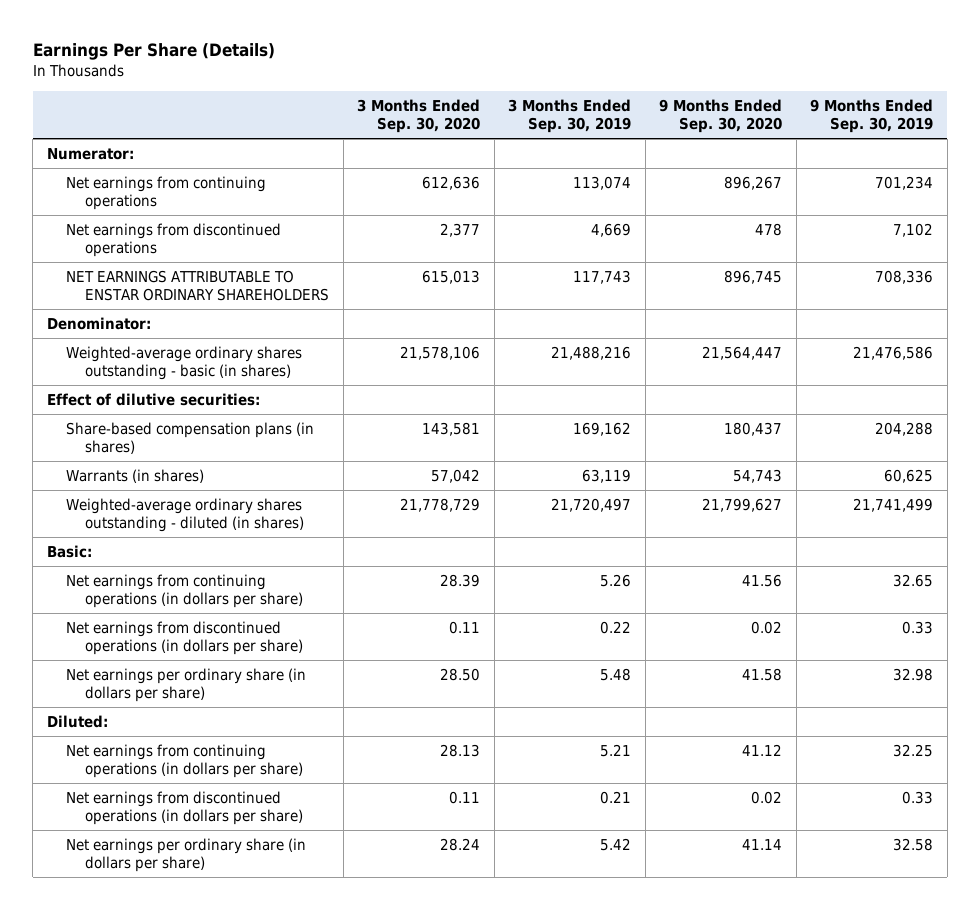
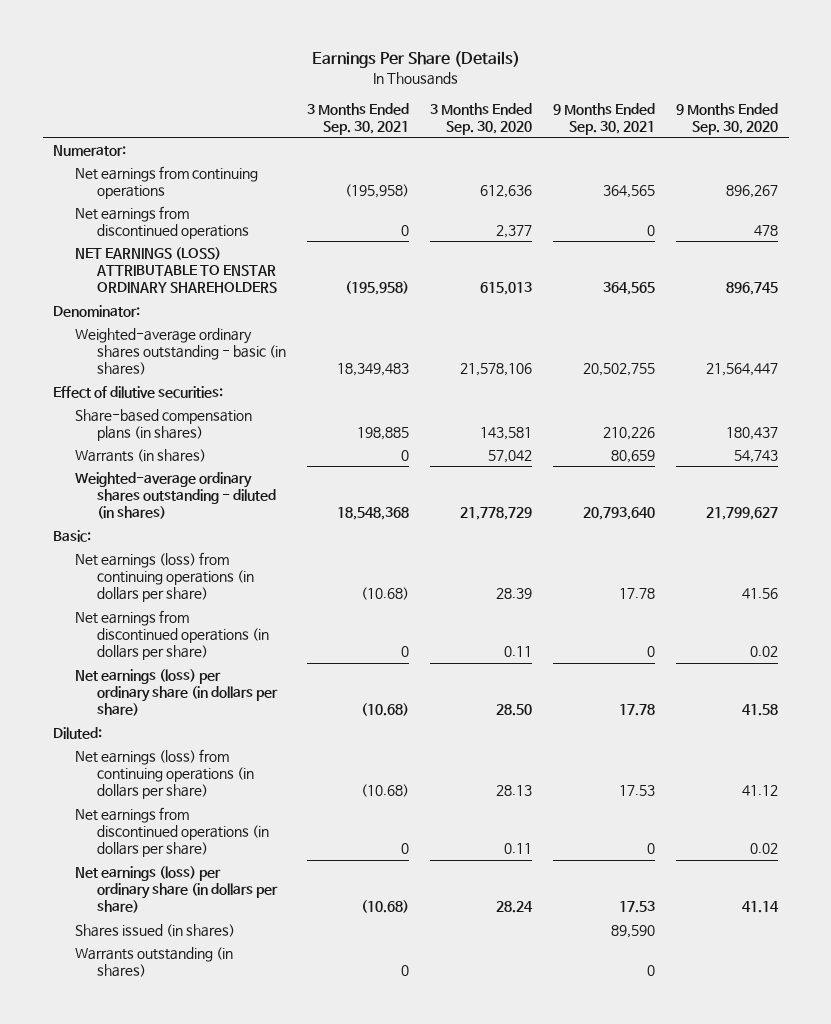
- | 3 Months Ended Sep. 30, 2020 | 3 Months Ended Sep. 30, 2019 | 9 Months Ended Sep. 30, 2020 | 9 Months Ended Sep. 30, 2019
+ | 3 Months Ended Sep. 30, 2021 | 3 Months Ended Sep. 30, 2020 | 9 Months Ended Sep. 30, 2021 | 9 Months Ended Sep. 30, 2020
- NET EARNINGS ATTRIBUTABLE TO ENSTAR ORDINARY SHAREHOLDERS | 615,013 | 117,743 | 896,745 | 708,336
+ NET EARNINGS (LOSS) ATTRIBUTABLE TO ENSTAR ORDINARY SHAREHOLDERS | (195,958) | 615,013 | 364,565 | 896,745
- Net earnings from continuing operations (in dollars per share) | 28.39 | 5.26 | 41.56 | 32.65
+ Net earnings (loss) from continuing operations (in dollars per share) | (10.68) | 28.39 | 17.78 | 41.56
- Net earnings per ordinary share (in dollars per share) | 28.50 | 5.48 | 41.58 | 32.98
+ Net earnings (loss) per ordinary share (in dollars per share) | (10.68) | 28.50 | 17.78 | 41.58
- Net earnings from continuing operations (in dollars per share) | 28.13 | 5.21 | 41.12 | 32.25
+ Net earnings (loss) from continuing operations (in dollars per share) | (10.68) | 28.13 | 17.53 | 41.12
- Net earnings per ordinary share (in dollars per share) | 28.24 | 5.42 | 41.14 | 32.58
+ Net earnings (loss) per ordinary share (in dollars per share) | (10.68) | 28.24 | 17.53 | 41.14
+ Shares issued (in shares) | | | 89,590 |
+ Warrants outstanding (in shares) | 0 | | 0 |

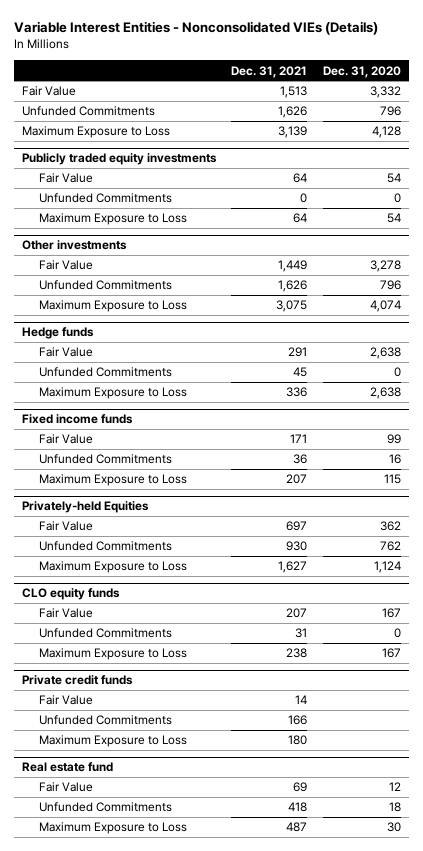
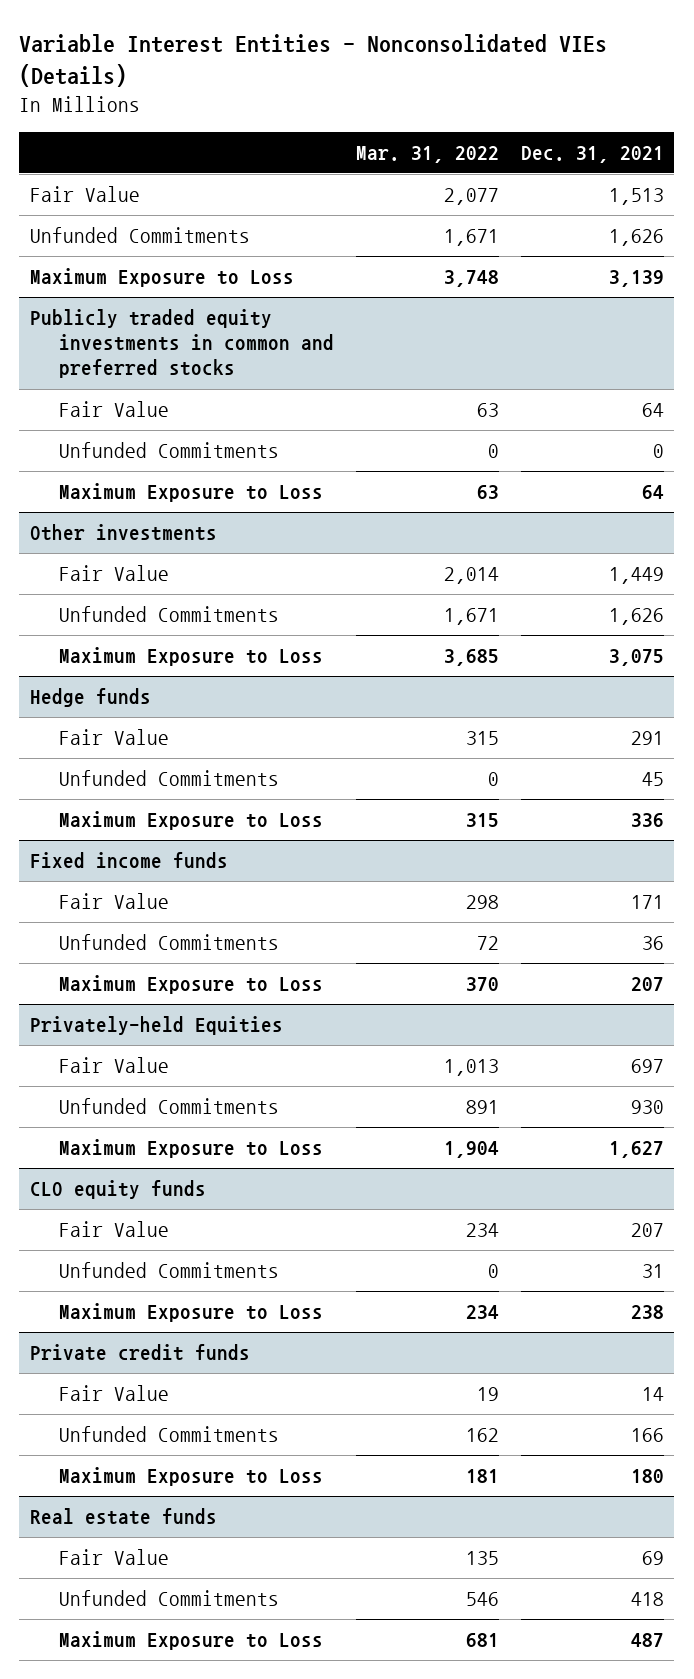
- | Dec. 31, 2021 | Dec. 31, 2020
+ | Mar. 31, 2022 | Dec. 31, 2021
- Publicly traded equity investments
+ Publicly traded equity investments in common and preferred stocks
- Real estate fund
+ Real estate funds

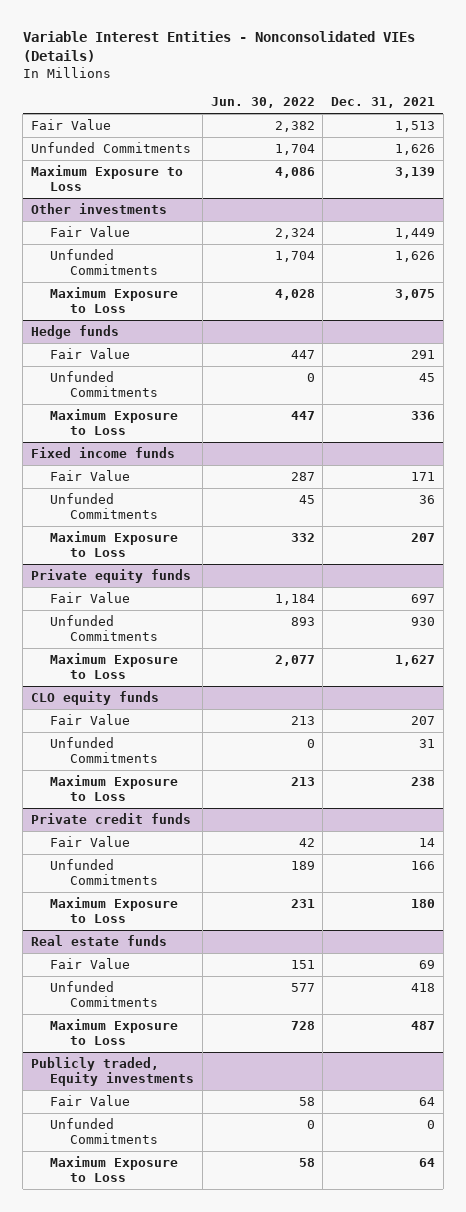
- | Mar. 31, 2022 | Dec. 31, 2021
+ | Jun. 30, 2022 | Dec. 31, 2021
- Publicly traded equity investments in common and preferred stocks
- Fair Value | 63 | 64
- Unfunded Commitments | 0 | 0
- Maximum Exposure to Loss | 63 | 64
- Privately-held Equities
+ Private equity funds
+ Publicly traded, Equity investments
+ Fair Value | 58 | 64
+ Unfunded Commitments | 0 | 0
+ Maximum Exposure to Loss | 58 | 64

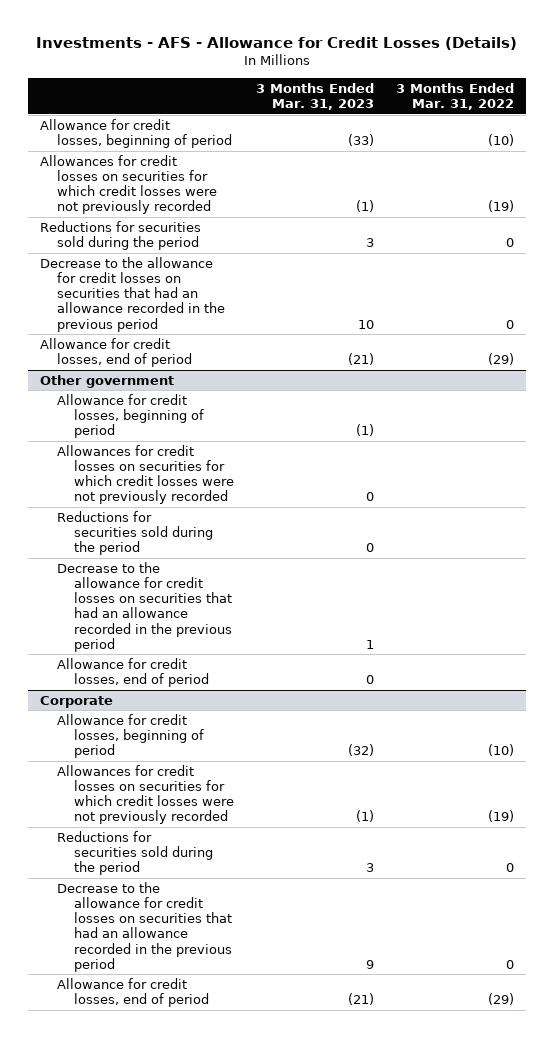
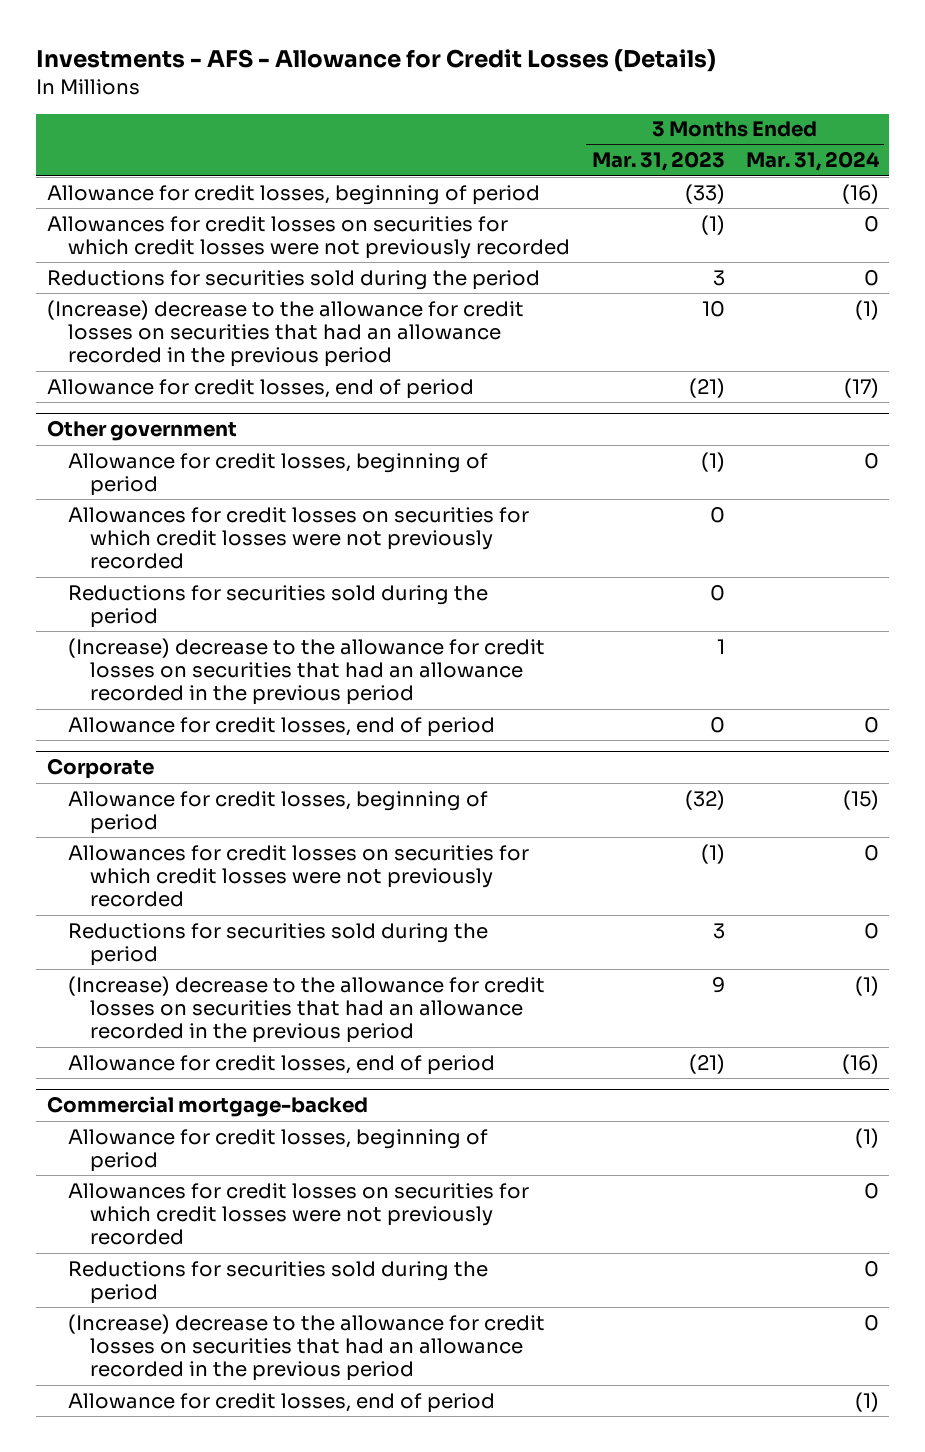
- | 3 Months Ended Mar. 31, 2023 | 3 Months Ended Mar. 31, 2022
+ | 3 Months Ended Mar. 31, 2023 | 3 Months Ended Mar. 31, 2024
- Decrease to the allowance for credit losses on securities that had an allowance recorded in the previous period | 10 | 0
+ (Increase) decrease to the allowance for credit losses on securities that had an allowance recorded in the previous period | 10 | (1)
@ Other government
- Decrease to the allowance for credit losses on securities that had an allowance recorded in the previous period | 1 |
+ (Increase) decrease to the allowance for credit losses on securities that had an allowance recorded in the previous period | 1 |
@ Corporate
- Decrease to the allowance for credit losses on securities that had an allowance recorded in the previous period | 9 | 0
+ (Increase) decrease to the allowance for credit losses on securities that had an allowance recorded in the previous period | 9 | (1)
+ Commercial mortgage-backed
+ Allowance for credit losses, beginning of period | | (1)
+ Allowances for credit losses on securities for which credit losses were not previously recorded | | 0
+ Reductions for securities sold during the period | | 0
+ (Increase) decrease to the allowance for credit losses on securities that had an allowance recorded in the previous period | | 0
+ Allowance for credit losses, end of period | | (1)

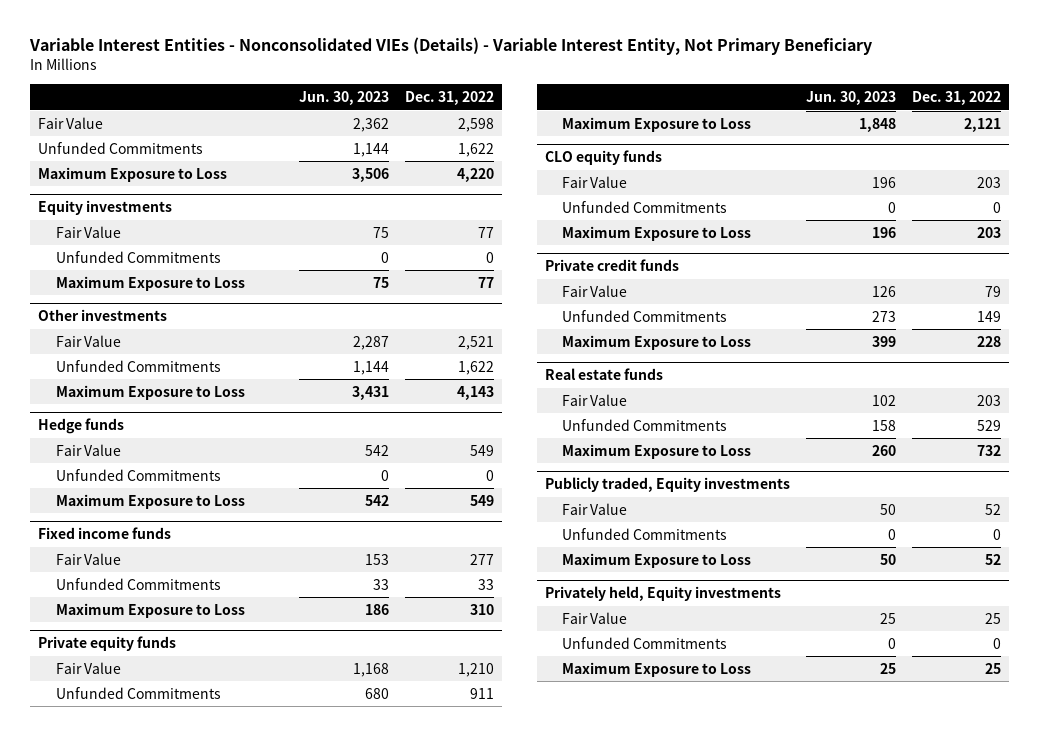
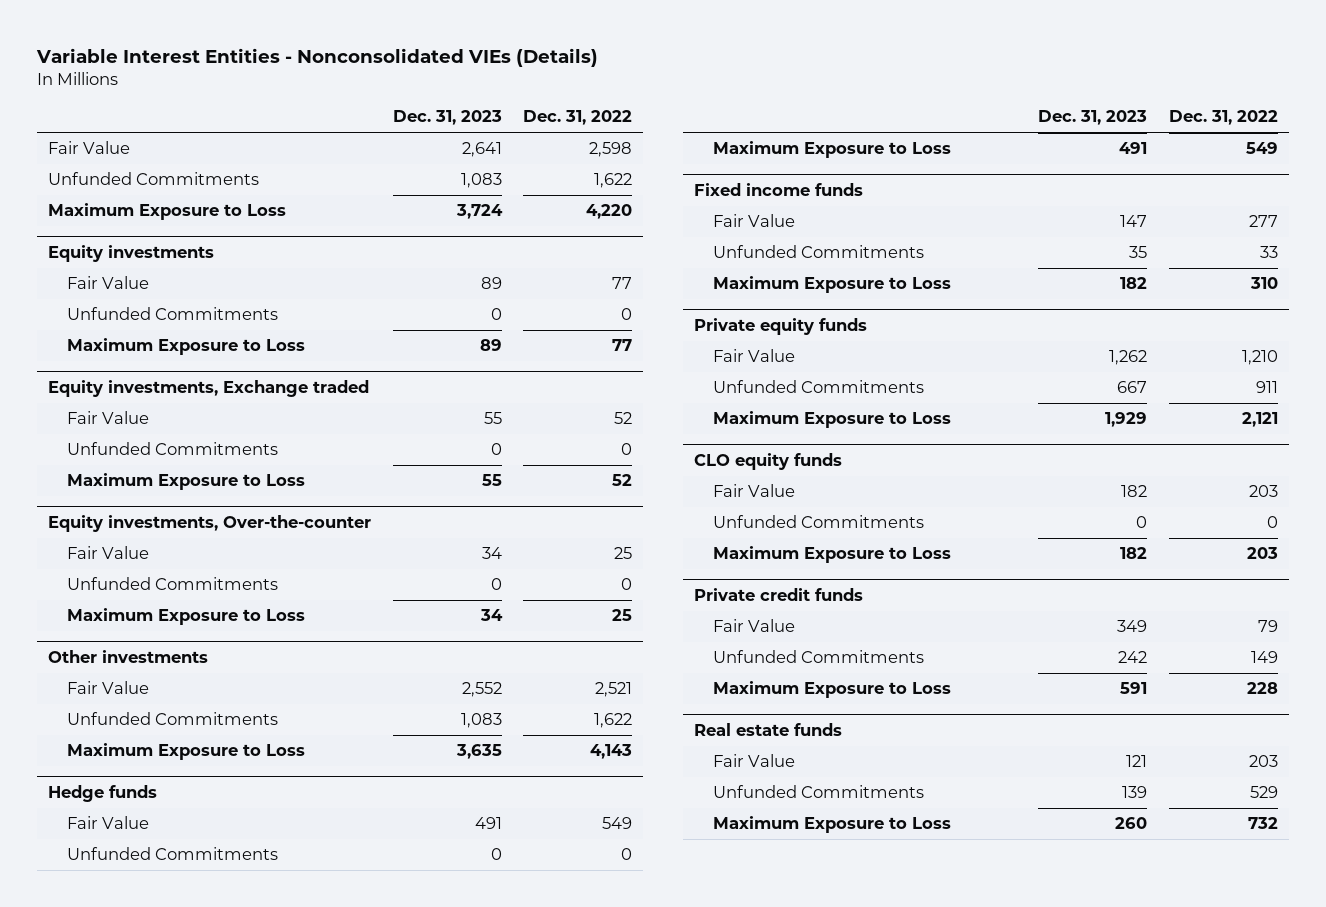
- Variable Interest Entities - Nonconsolidated VIEs (Details) - Variable Interest Entity, Not Primary Beneficiary
+ Variable Interest Entities - Nonconsolidated VIEs (Details)
- | Jun. 30, 2023 | Dec. 31, 2022
+ | Dec. 31, 2023 | Dec. 31, 2022
+ Equity investments, Exchange traded
+ Fair Value | 55 | 52
+ Unfunded Commitments | 0 | 0
+ Maximum Exposure to Loss | 55 | 52
+ Equity investments, Over-the-counter
+ Fair Value | 34 | 25
+ Unfunded Commitments | 0 | 0
+ Maximum Exposure to Loss | 34 | 25
- Publicly traded, Equity investments
- Fair Value | 50 | 52
- Unfunded Commitments | 0 | 0
- Maximum Exposure to Loss | 50 | 52
- Privately held, Equity investments
- Fair Value | 25 | 25
- Unfunded Commitments | 0 | 0
- Maximum Exposure to Loss | 25 | 25

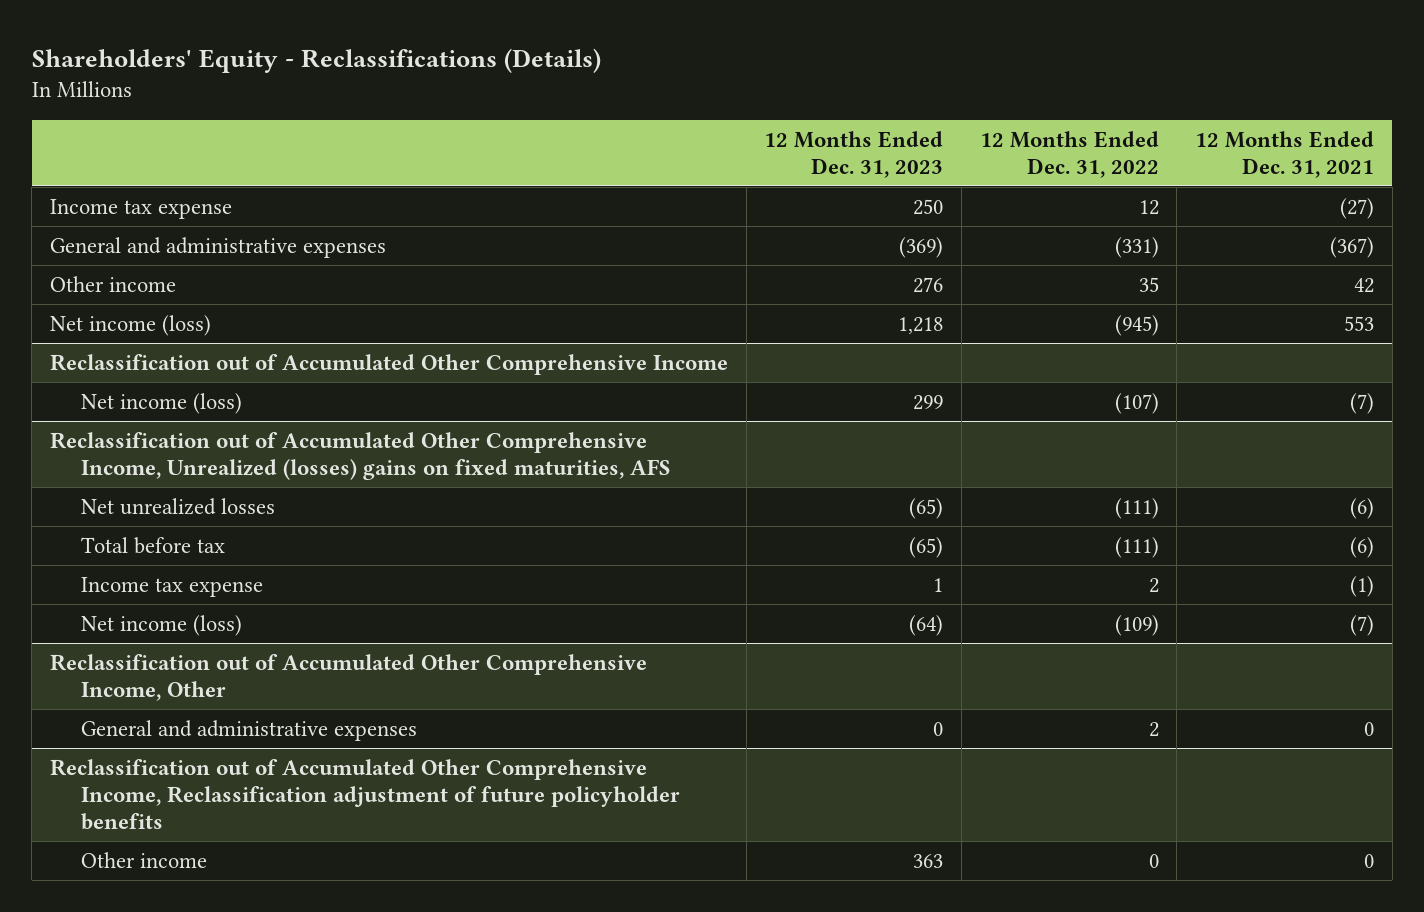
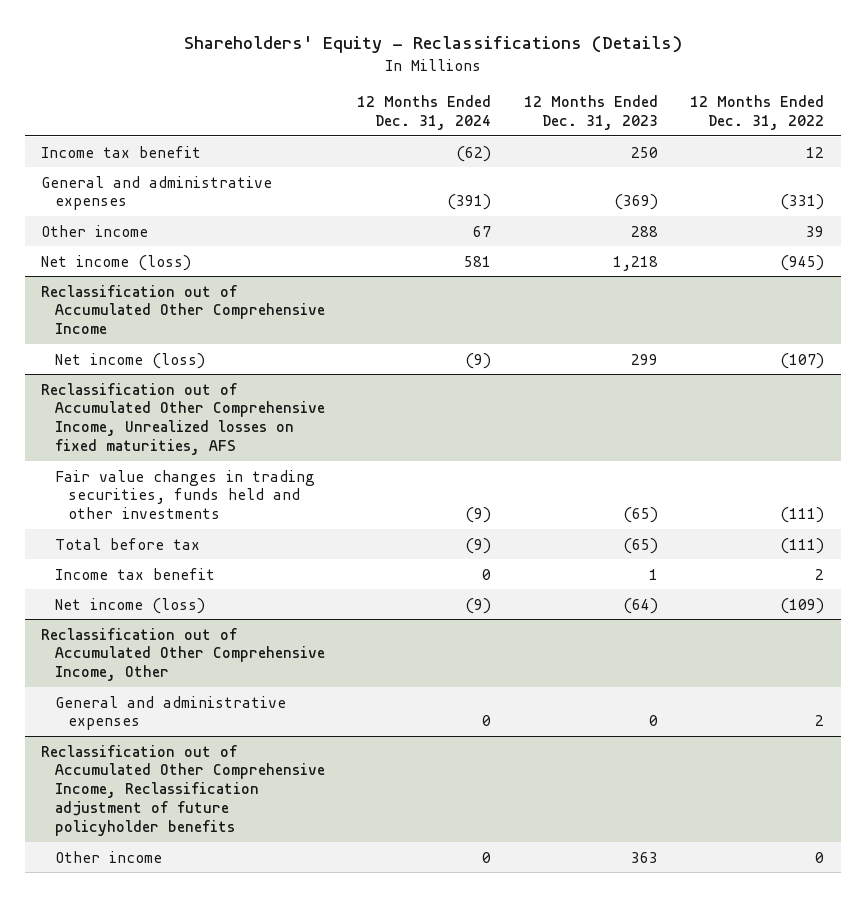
- | 12 Months Ended Dec. 31, 2023 | 12 Months Ended Dec. 31, 2022 | 12 Months Ended Dec. 31, 2021
+ | 12 Months Ended Dec. 31, 2024 | 12 Months Ended Dec. 31, 2023 | 12 Months Ended Dec. 31, 2022
- Income tax expense | 250 | 12 | (27)
+ Income tax benefit | (62) | 250 | 12
- Other income | 276 | 35 | 42
+ Other income | 67 | 288 | 39
- Reclassification out of Accumulated Other Comprehensive Income, Unrealized (losses) gains on fixed maturities, AFS
- Net unrealized losses | (65) | (111) | (6)
+ Reclassification out of Accumulated Other Comprehensive Income, Unrealized losses on fixed maturities, AFS
+ Fair value changes in trading securities, funds held and other investments | (9) | (65) | (111)
- Income tax expense | 1 | 2 | (1)
+ Income tax benefit | 0 | 1 | 2

